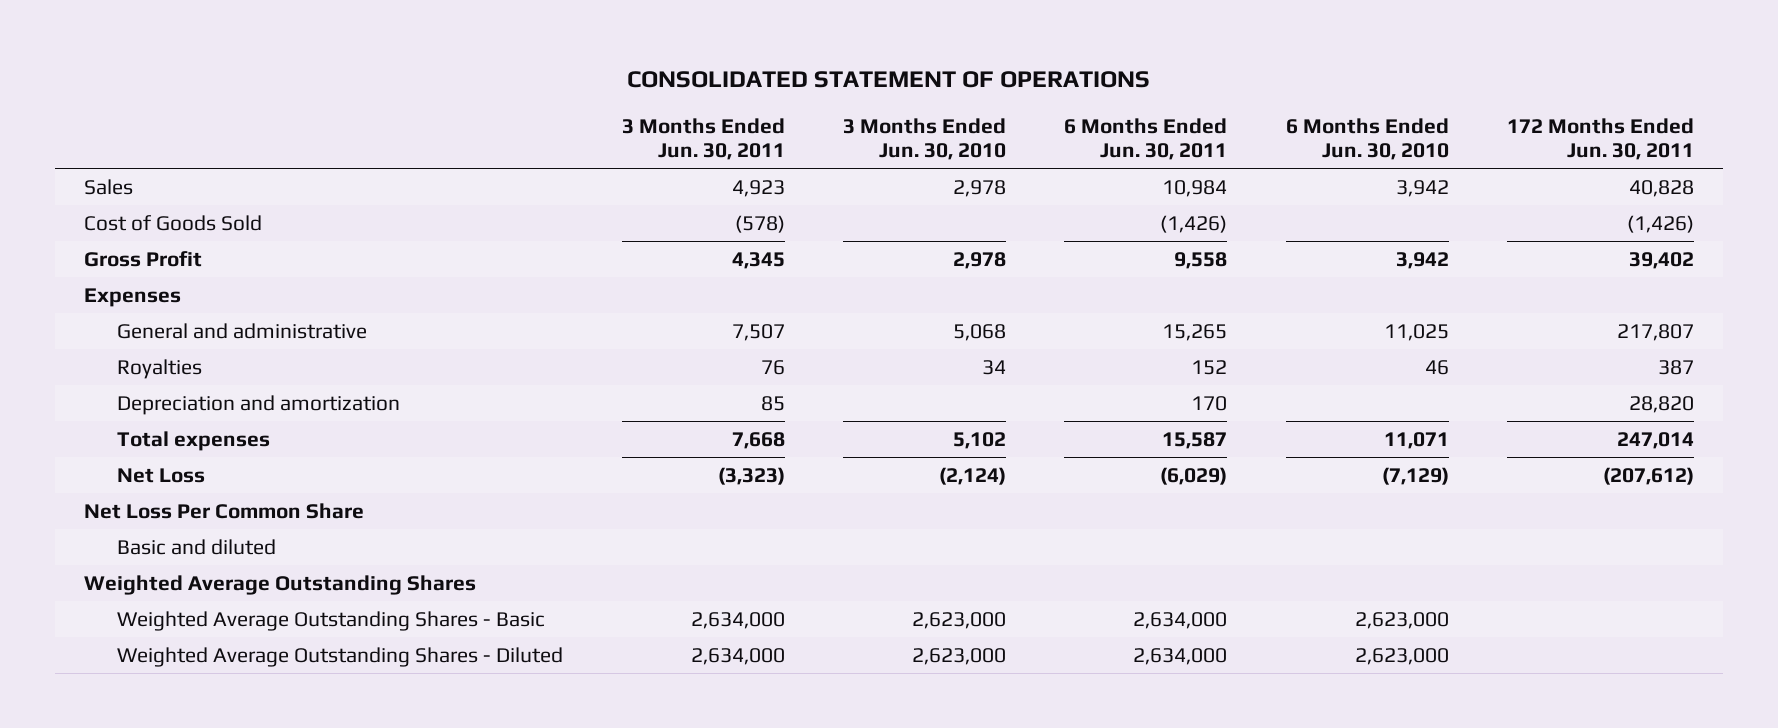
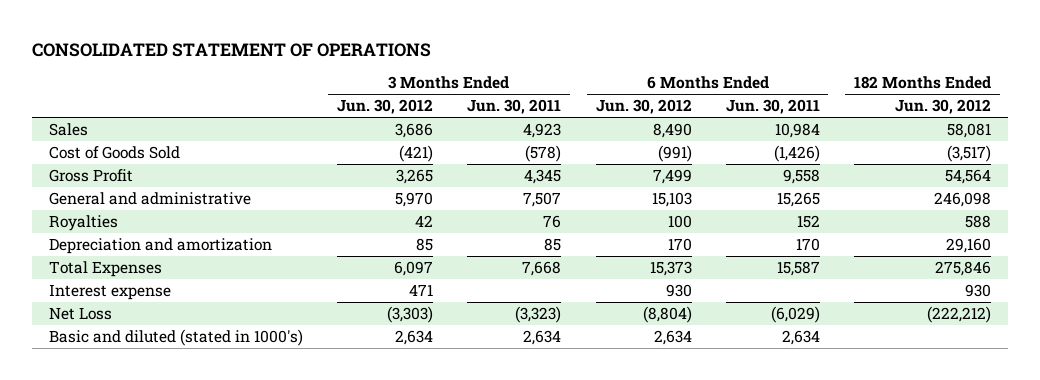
- | 3 Months Ended Jun. 30, 2011 | 3 Months Ended Jun. 30, 2010 | 6 Months Ended Jun. 30, 2011 | 6 Months Ended Jun. 30, 2010 | 172 Months Ended Jun. 30, 2011
+ | 3 Months Ended Jun. 30, 2012 | 3 Months Ended Jun. 30, 2011 | 6 Months Ended Jun. 30, 2012 | 6 Months Ended Jun. 30, 2011 | 182 Months Ended Jun. 30, 2012
- Expenses
- Total expenses | 7,668 | 5,102 | 15,587 | 11,071 | 247,014
+ Total Expenses | 6,097 | 7,668 | 15,373 | 15,587 | 275,846
+ Interest expense | 471 | | 930 | | 930
- Net Loss Per Common Share
- Basic and diluted
- Weighted Average Outstanding Shares
- Weighted Average Outstanding Shares - Basic | 2,634,000 | 2,623,000 | 2,634,000 | 2,623,000 |
- Weighted Average Outstanding Shares - Diluted | 2,634,000 | 2,623,000 | 2,634,000 | 2,623,000 |
+ Basic and diluted (stated in 1000's) | 2,634 | 2,634 | 2,634 | 2,634 |

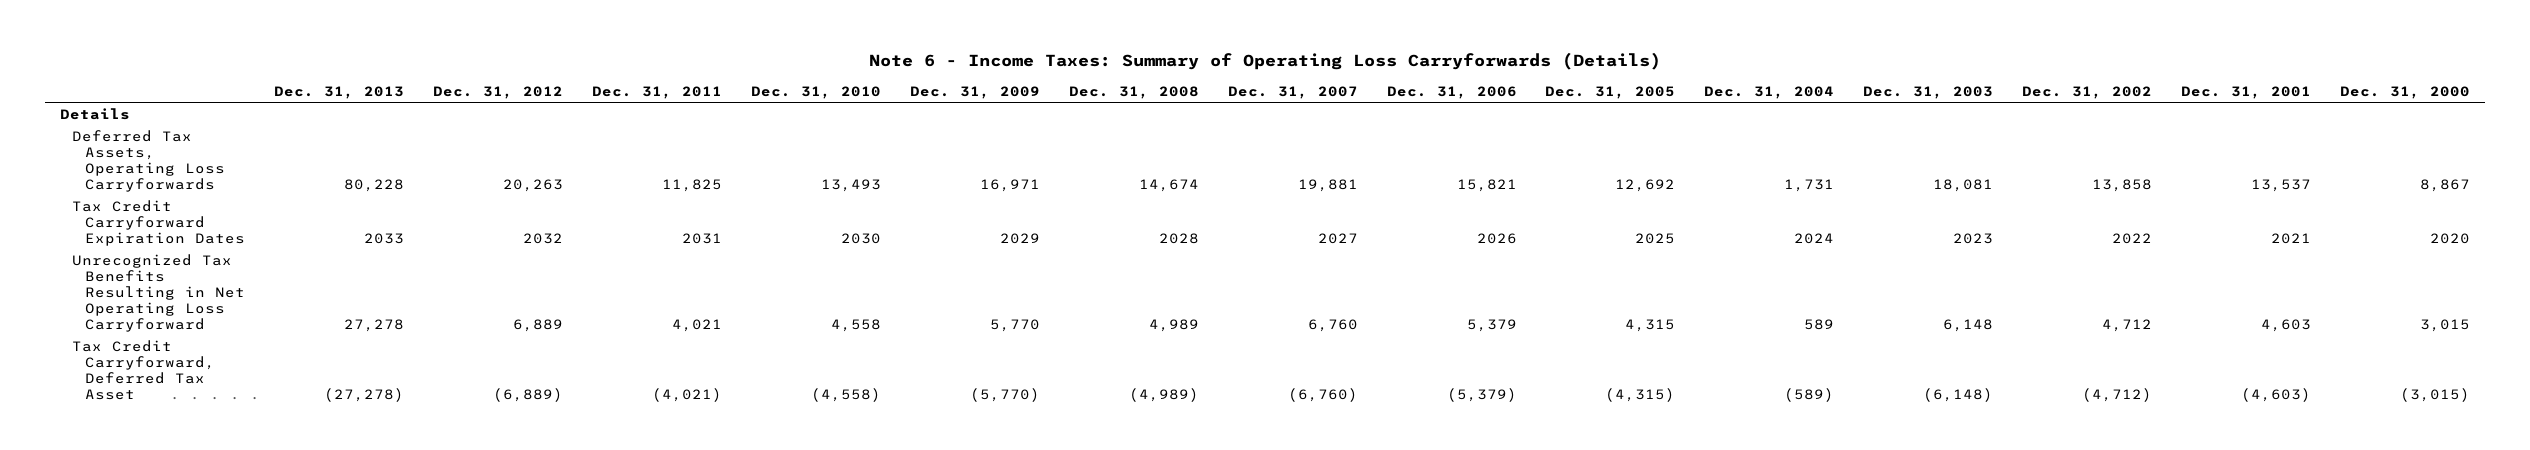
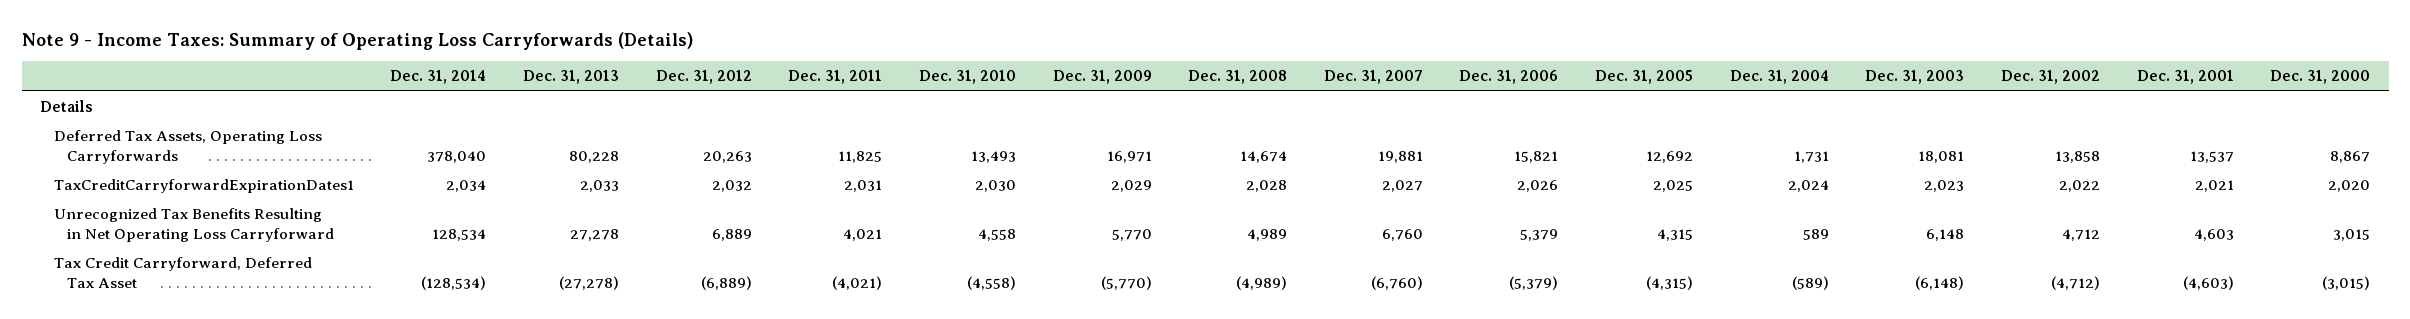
- Note 6 - Income Taxes: Summary of Operating Loss Carryforwards (Details)
+ Note 9 - Income Taxes: Summary of Operating Loss Carryforwards (Details)
- | Dec. 31, 2013 | Dec. 31, 2012 | Dec. 31, 2011 | Dec. 31, 2010 | Dec. 31, 2009 | Dec. 31, 2008 | Dec. 31, 2007 | Dec. 31, 2006 | Dec. 31, 2005 | Dec. 31, 2004 | Dec. 31, 2003 | Dec. 31, 2002 | Dec. 31, 2001 | Dec. 31, 2000
+ | Dec. 31, 2014 | Dec. 31, 2013 | Dec. 31, 2012 | Dec. 31, 2011 | Dec. 31, 2010 | Dec. 31, 2009 | Dec. 31, 2008 | Dec. 31, 2007 | Dec. 31, 2006 | Dec. 31, 2005 | Dec. 31, 2004 | Dec. 31, 2003 | Dec. 31, 2002 | Dec. 31, 2001 | Dec. 31, 2000
- Tax Credit Carryforward Expiration Dates | 2033 | 2032 | 2031 | 2030 | 2029 | 2028 | 2027 | 2026 | 2025 | 2024 | 2023 | 2022 | 2021 | 2020
+ TaxCreditCarryforwardExpirationDates1 | 2,034 | 2,033 | 2,032 | 2,031 | 2,030 | 2,029 | 2,028 | 2,027 | 2,026 | 2,025 | 2,024 | 2,023 | 2,022 | 2,021 | 2,020

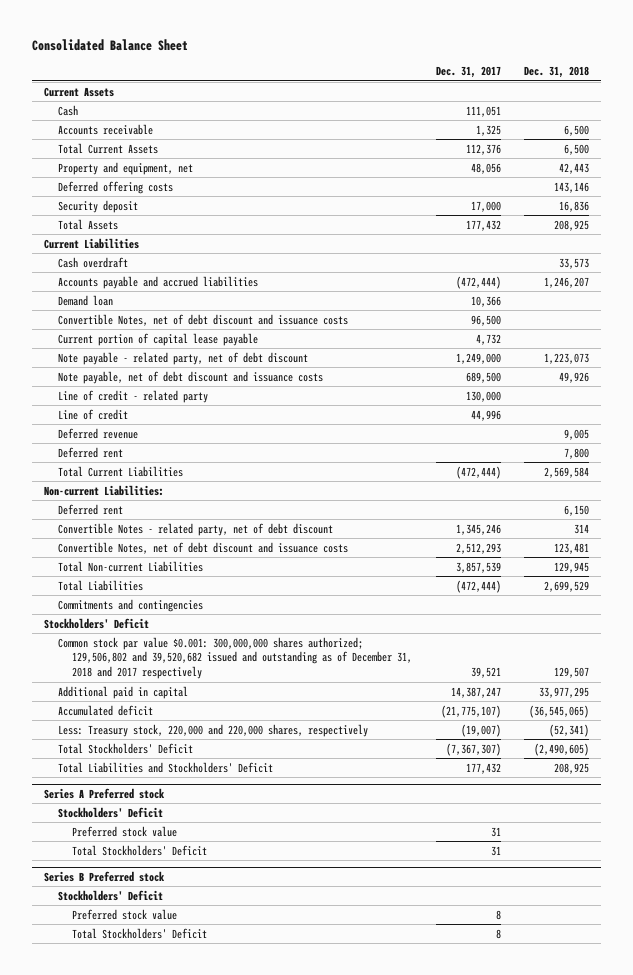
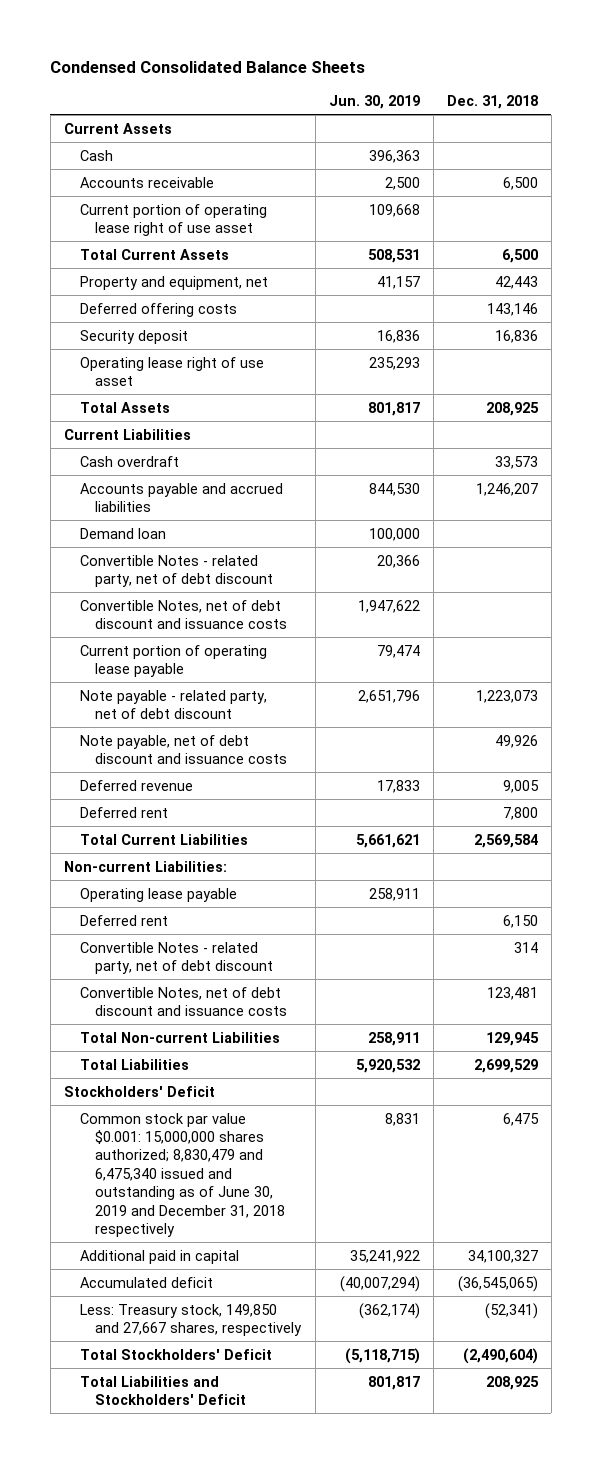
- Consolidated Balance Sheet
+ Condensed Consolidated Balance Sheets
- | Dec. 31, 2017 | Dec. 31, 2018
+ | Jun. 30, 2019 | Dec. 31, 2018
+ Current portion of operating lease right of use asset | 109,668 |
+ Operating lease right of use asset | 235,293 |
+ Convertible Notes - related party, net of debt discount | 20,366 |
- Current portion of capital lease payable | 4,732 |
+ Current portion of operating lease payable | 79,474 |
- Line of credit - related party | 130,000 |
- Line of credit | 44,996 |
+ Operating lease payable | 258,911 |
- Commitments and contingencies
- Common stock par value $0.001: 300,000,000 shares authorized; 129,506,802 and 39,520,682 issued and outstanding as of December 31, 2018 and 2017 respectively | 39,521 | 129,507
- Additional paid in capital | 14,387,247 | 33,977,295
+ Common stock par value $0.001: 15,000,000 shares authorized; 8,830,479 and 6,475,340 issued and outstanding as of June 30, 2019 and December 31, 2018 respectively | 8,831 | 6,475
+ Additional paid in capital | 35,241,922 | 34,100,327
- Less: Treasury stock, 220,000 and 220,000 shares, respectively | (19,007) | (52,341)
- Total Stockholders' Deficit | (7,367,307) | (2,490,605)
+ Less: Treasury stock, 149,850 and 27,667 shares, respectively | (362,174) | (52,341)
+ Total Stockholders' Deficit | (5,118,715) | (2,490,604)
- Series A Preferred stock
- Stockholders' Deficit
- Preferred stock value | 31 |
- Total Stockholders' Deficit | 31 |
- Series B Preferred stock
- Stockholders' Deficit
- Preferred stock value | 8 |
- Total Stockholders' Deficit | 8 |

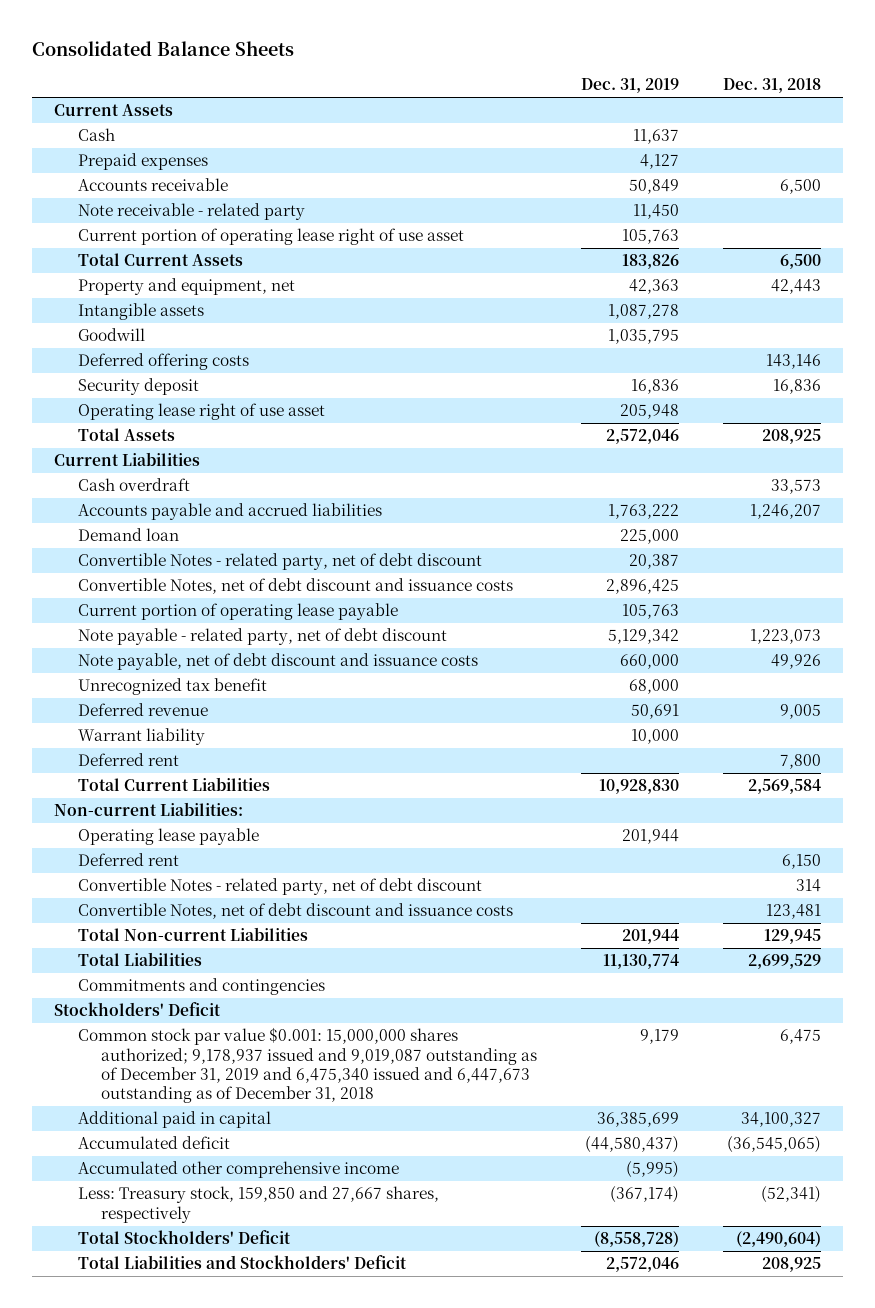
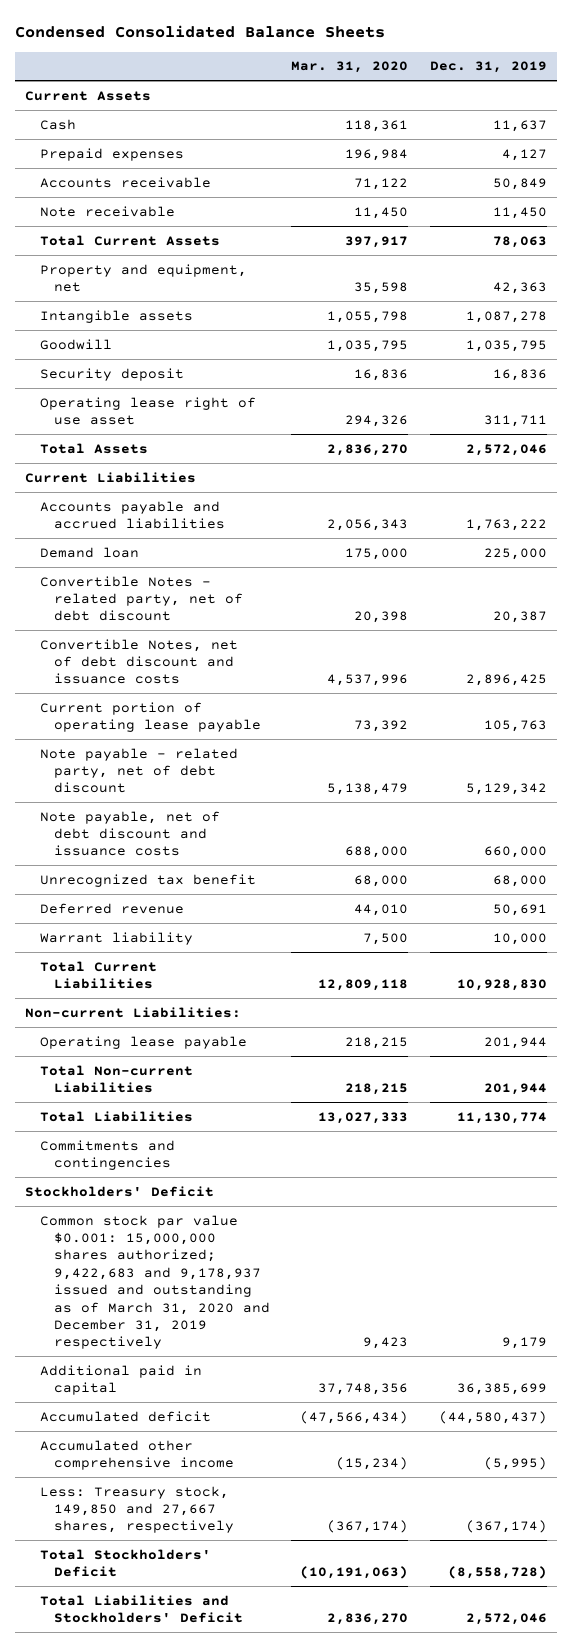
- Consolidated Balance Sheets
+ Condensed Consolidated Balance Sheets
- | Dec. 31, 2019 | Dec. 31, 2018
+ | Mar. 31, 2020 | Dec. 31, 2019
- Note receivable - related party | 11,450 |
- Current portion of operating lease right of use asset | 105,763 |
- Total Current Assets | 183,826 | 6,500
+ Note receivable | 11,450 | 11,450
+ Total Current Assets | 397,917 | 78,063
- Deferred offering costs | | 143,146
- Operating lease right of use asset | 205,948 |
+ Operating lease right of use asset | 294,326 | 311,711
- Cash overdraft | | 33,573
- Deferred rent | | 7,800
- Deferred rent | | 6,150
- Convertible Notes - related party, net of debt discount | | 314
- Convertible Notes, net of debt discount and issuance costs | | 123,481
- Common stock par value $0.001: 15,000,000 shares authorized; 9,178,937 issued and 9,019,087 outstanding as of December 31, 2019 and 6,475,340 issued and 6,447,673 outstanding as of December 31, 2018 | 9,179 | 6,475
+ Common stock par value $0.001: 15,000,000 shares authorized; 9,422,683 and 9,178,937 issued and outstanding as of March 31, 2020 and December 31, 2019 respectively | 9,423 | 9,179
- Less: Treasury stock, 159,850 and 27,667 shares, respectively | (367,174) | (52,341)
+ Less: Treasury stock, 149,850 and 27,667 shares, respectively | (367,174) | (367,174)

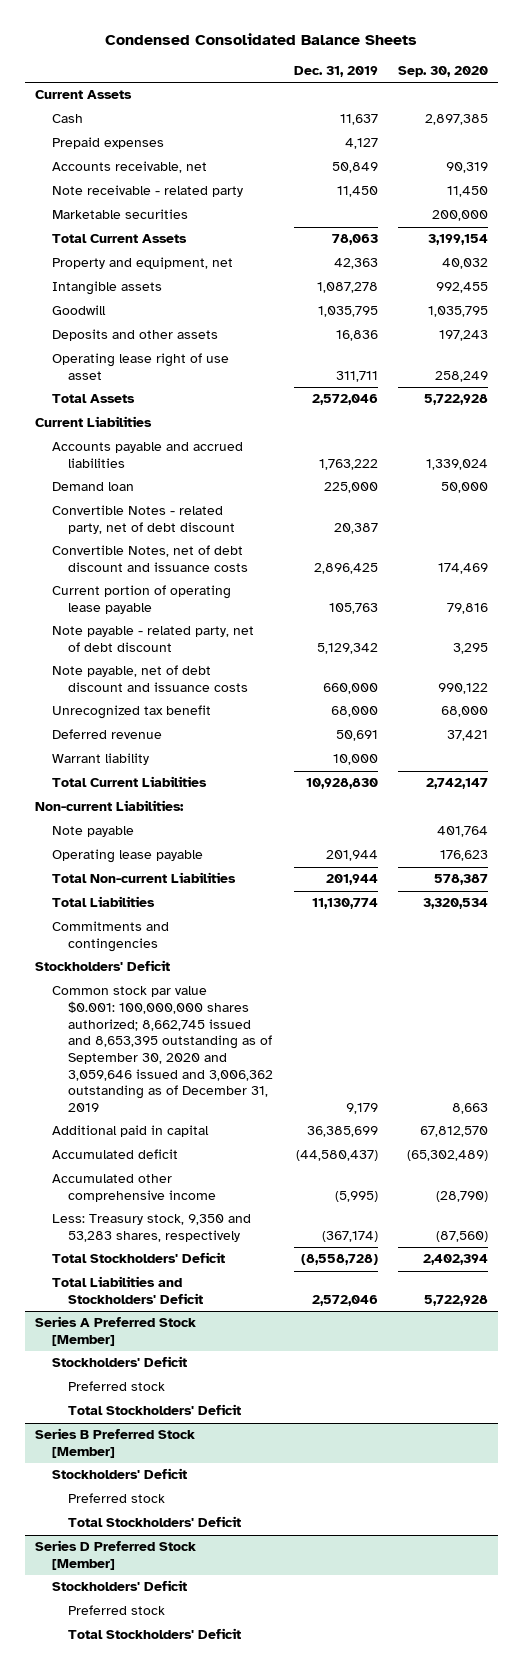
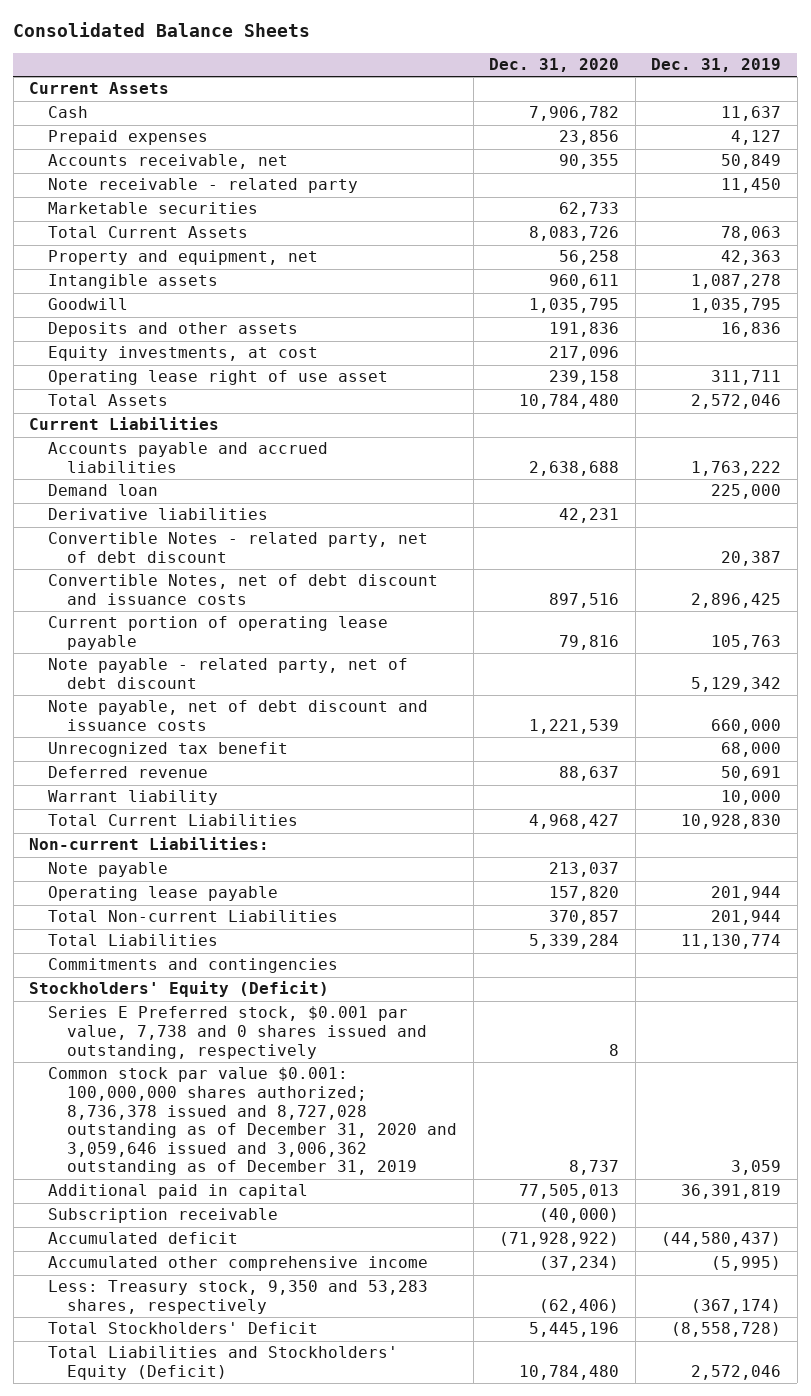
- Condensed Consolidated Balance Sheets
+ Consolidated Balance Sheets
- | Dec. 31, 2019 | Sep. 30, 2020
+ | Dec. 31, 2020 | Dec. 31, 2019
+ Equity investments, at cost | 217,096 |
+ Derivative liabilities | 42,231 |
- Stockholders' Deficit
- Common stock par value $0.001: 100,000,000 shares authorized; 8,662,745 issued and 8,653,395 outstanding as of September 30, 2020 and 3,059,646 issued and 3,006,362 outstanding as of December 31, 2019 | 9,179 | 8,663
- Additional paid in capital | 36,385,699 | 67,812,570
+ Stockholders' Equity (Deficit)
+ Series E Preferred stock, $0.001 par value, 7,738 and 0 shares issued and outstanding, respectively | 8 |
+ Common stock par value $0.001: 100,000,000 shares authorized; 8,736,378 issued and 8,727,028 outstanding as of December 31, 2020 and 3,059,646 issued and 3,006,362 outstanding as of December 31, 2019 | 8,737 | 3,059
+ Additional paid in capital | 77,505,013 | 36,391,819
+ Subscription receivable | (40,000) |
- Total Liabilities and Stockholders' Deficit | 2,572,046 | 5,722,928
- Series A Preferred Stock [Member]
- Stockholders' Deficit
- Preferred stock
- Total Stockholders' Deficit
- Series B Preferred Stock [Member]
- Stockholders' Deficit
- Preferred stock
- Total Stockholders' Deficit
- Series D Preferred Stock [Member]
- Stockholders' Deficit
- Preferred stock
- Total Stockholders' Deficit
+ Total Liabilities and Stockholders' Equity (Deficit) | 10,784,480 | 2,572,046

